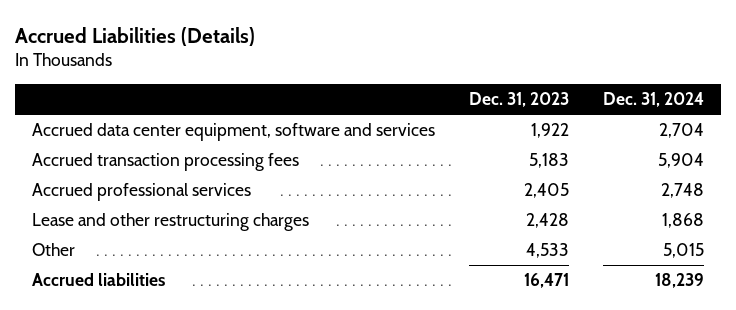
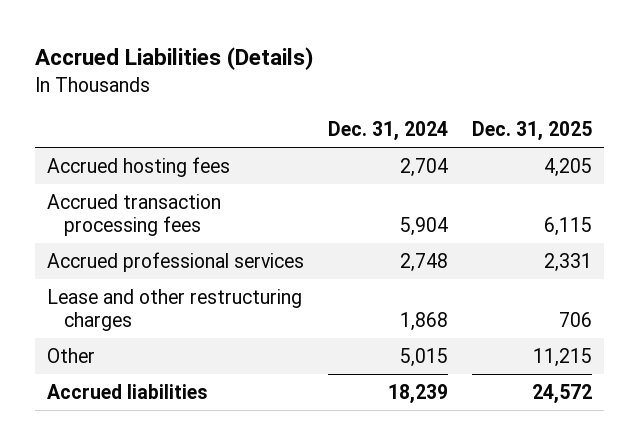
- | Dec. 31, 2023 | Dec. 31, 2024
+ | Dec. 31, 2024 | Dec. 31, 2025
- Accrued data center equipment, software and services | 1,922 | 2,704
+ Accrued hosting fees | 2,704 | 4,205

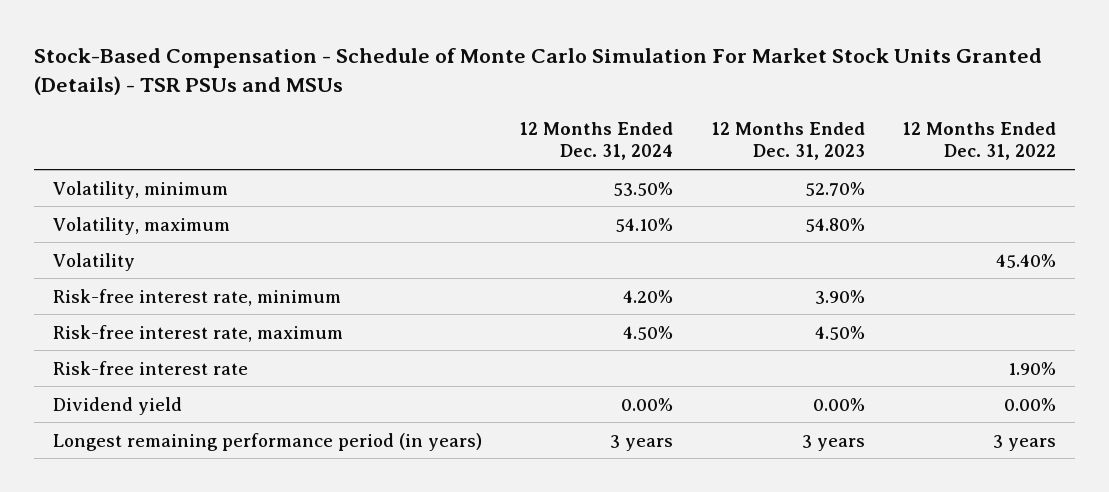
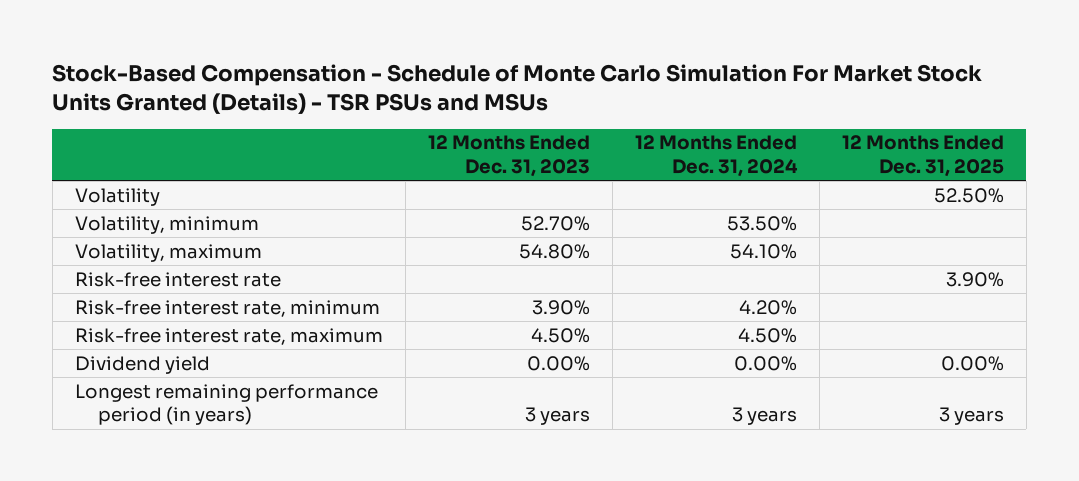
- | 12 Months Ended Dec. 31, 2024 | 12 Months Ended Dec. 31, 2023 | 12 Months Ended Dec. 31, 2022
+ | 12 Months Ended Dec. 31, 2023 | 12 Months Ended Dec. 31, 2024 | 12 Months Ended Dec. 31, 2025
moved up: Volatility | | | 52.50%
moved up: Risk-free interest rate | | | 3.90%

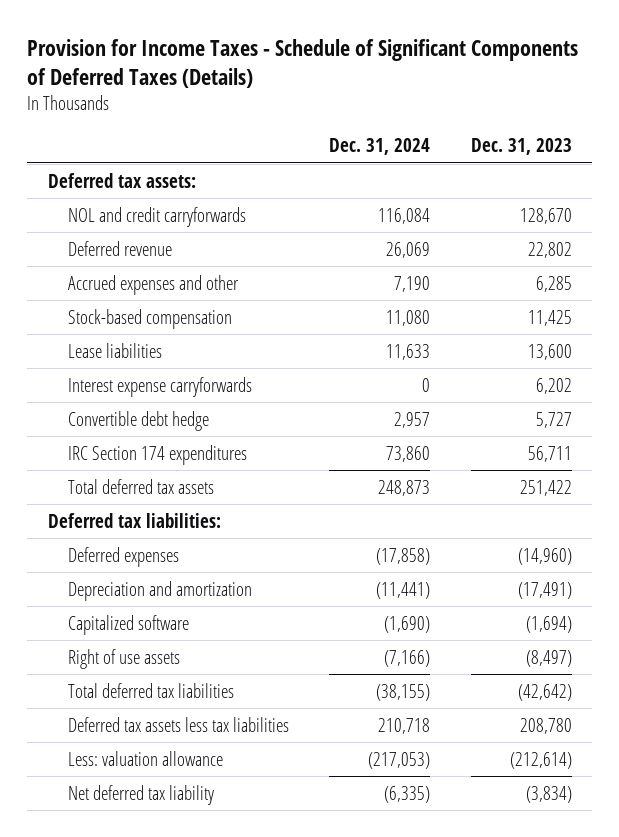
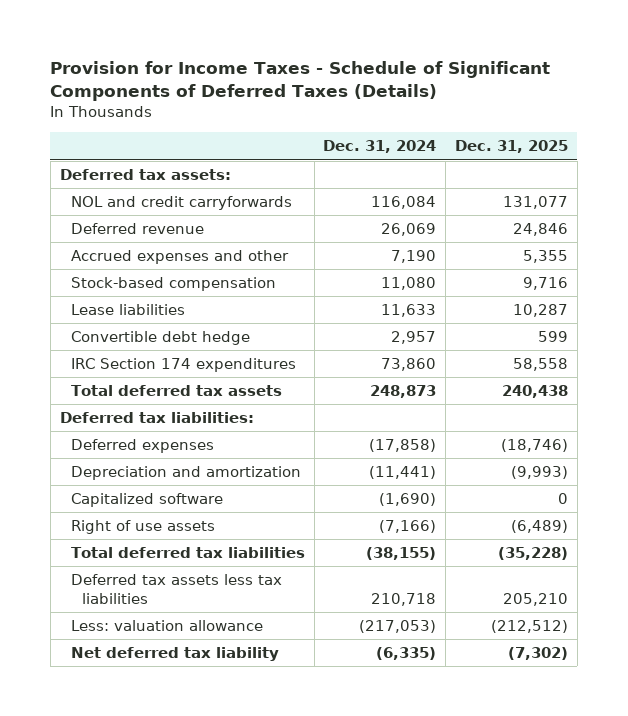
- | Dec. 31, 2024 | Dec. 31, 2023
+ | Dec. 31, 2024 | Dec. 31, 2025
- Interest expense carryforwards | 0 | 6,202

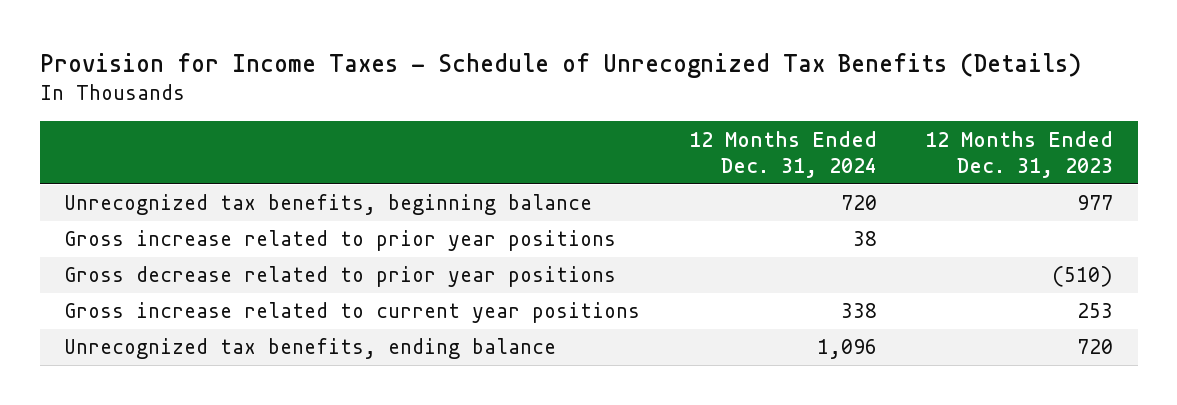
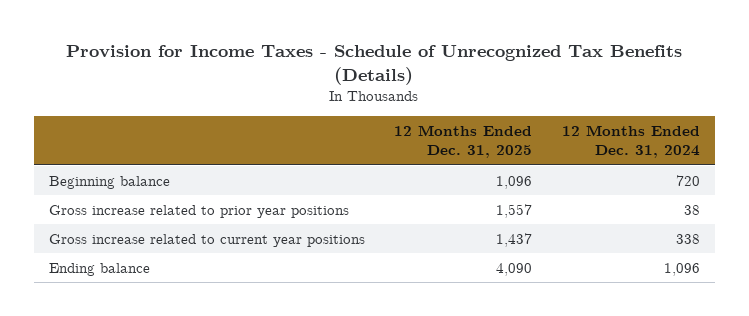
- | 12 Months Ended Dec. 31, 2024 | 12 Months Ended Dec. 31, 2023
+ | 12 Months Ended Dec. 31, 2025 | 12 Months Ended Dec. 31, 2024
- Unrecognized tax benefits, beginning balance | 720 | 977
+ Beginning balance | 1,096 | 720
- Gross decrease related to prior year positions | | (510)
- Unrecognized tax benefits, ending balance | 1,096 | 720
+ Ending balance | 4,090 | 1,096

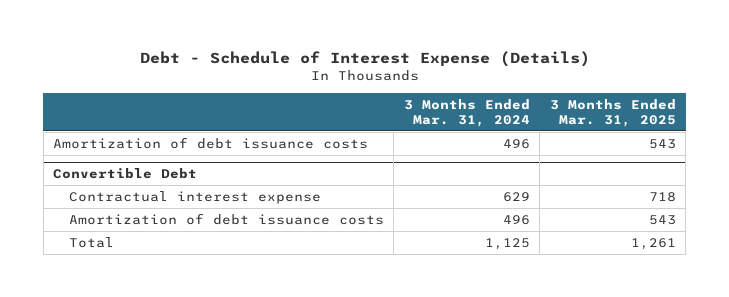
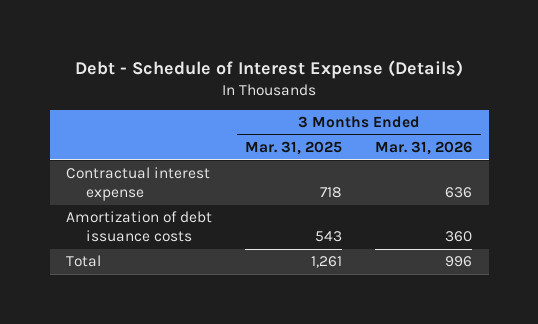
- | 3 Months Ended Mar. 31, 2024 | 3 Months Ended Mar. 31, 2025
+ | 3 Months Ended Mar. 31, 2025 | 3 Months Ended Mar. 31, 2026
- Amortization of debt issuance costs | 496 | 543
- Convertible Debt

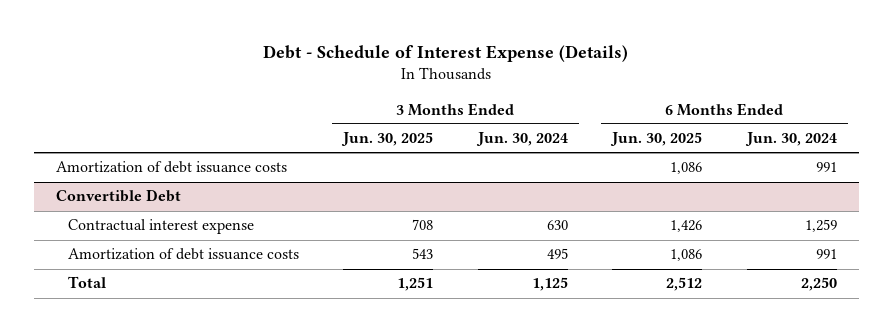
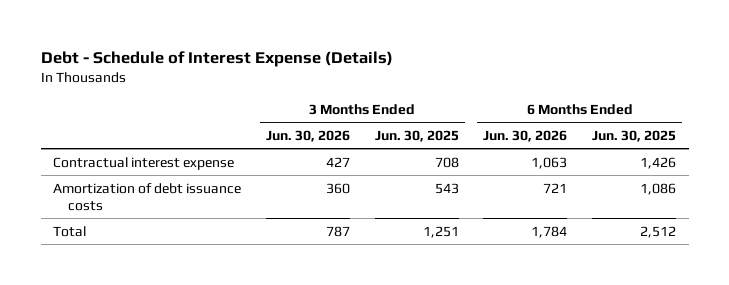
- | 3 Months Ended Jun. 30, 2025 | 3 Months Ended Jun. 30, 2024 | 6 Months Ended Jun. 30, 2025 | 6 Months Ended Jun. 30, 2024
+ | 3 Months Ended Jun. 30, 2026 | 3 Months Ended Jun. 30, 2025 | 6 Months Ended Jun. 30, 2026 | 6 Months Ended Jun. 30, 2025
- Amortization of debt issuance costs | | | 1,086 | 991
- Convertible Debt

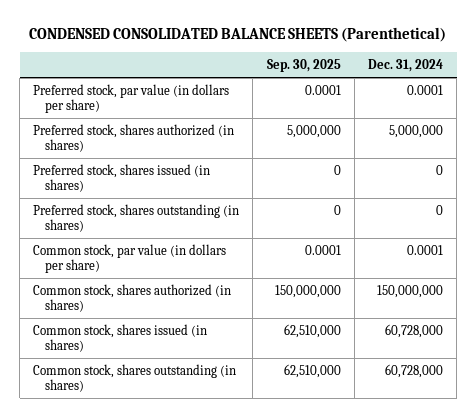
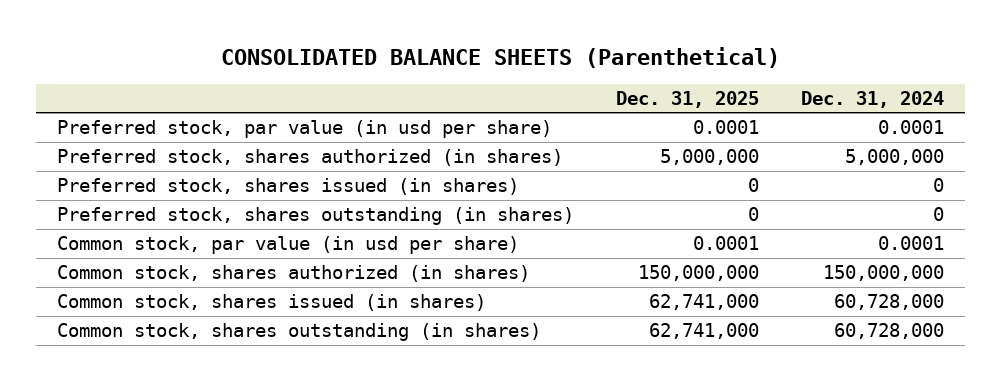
- CONDENSED CONSOLIDATED BALANCE SHEETS (Parenthetical)
+ CONSOLIDATED BALANCE SHEETS (Parenthetical)
- | Sep. 30, 2025 | Dec. 31, 2024
+ | Dec. 31, 2025 | Dec. 31, 2024
- Preferred stock, par value (in dollars per share) | 0.0001 | 0.0001
+ Preferred stock, par value (in usd per share) | 0.0001 | 0.0001
- Common stock, par value (in dollars per share) | 0.0001 | 0.0001
+ Common stock, par value (in usd per share) | 0.0001 | 0.0001

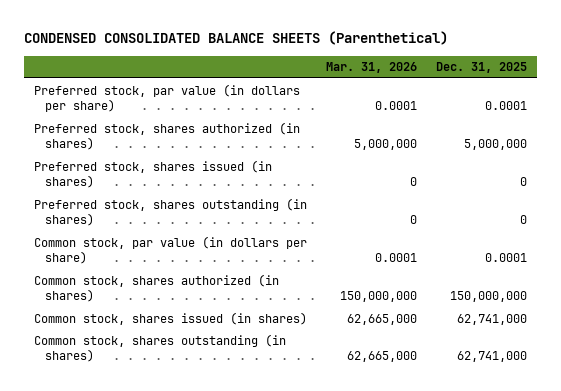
- CONSOLIDATED BALANCE SHEETS (Parenthetical)
+ CONDENSED CONSOLIDATED BALANCE SHEETS (Parenthetical)
- | Dec. 31, 2025 | Dec. 31, 2024
+ | Mar. 31, 2026 | Dec. 31, 2025
- Preferred stock, par value (in usd per share) | 0.0001 | 0.0001
+ Preferred stock, par value (in dollars per share) | 0.0001 | 0.0001
- Common stock, par value (in usd per share) | 0.0001 | 0.0001
+ Common stock, par value (in dollars per share) | 0.0001 | 0.0001

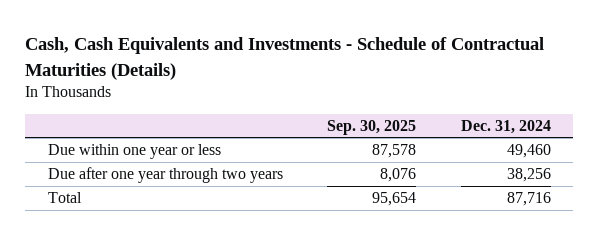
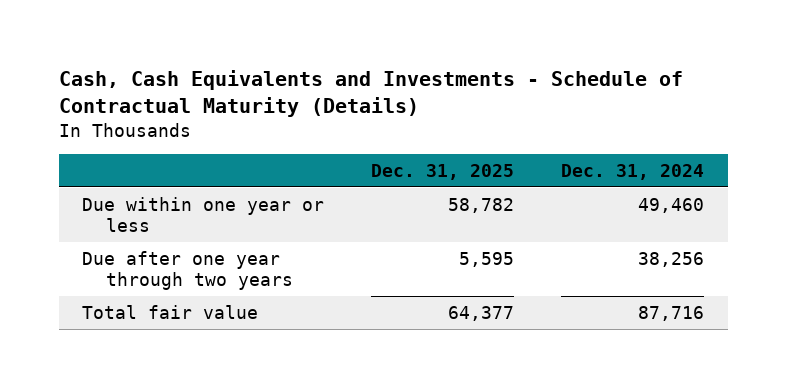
- Cash, Cash Equivalents and Investments - Schedule of Contractual Maturities (Details)
+ Cash, Cash Equivalents and Investments - Schedule of Contractual Maturity (Details)
- | Sep. 30, 2025 | Dec. 31, 2024
+ | Dec. 31, 2025 | Dec. 31, 2024
- Total | 95,654 | 87,716
+ Total fair value | 64,377 | 87,716

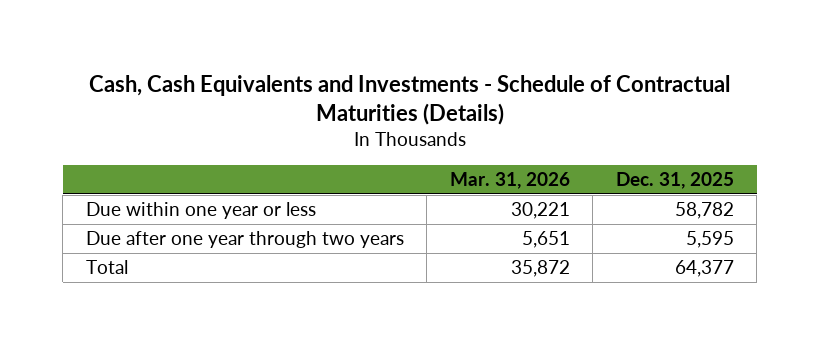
- Cash, Cash Equivalents and Investments - Schedule of Contractual Maturity (Details)
+ Cash, Cash Equivalents and Investments - Schedule of Contractual Maturities (Details)
- | Dec. 31, 2025 | Dec. 31, 2024
+ | Mar. 31, 2026 | Dec. 31, 2025
- Total fair value | 64,377 | 87,716
+ Total | 35,872 | 64,377

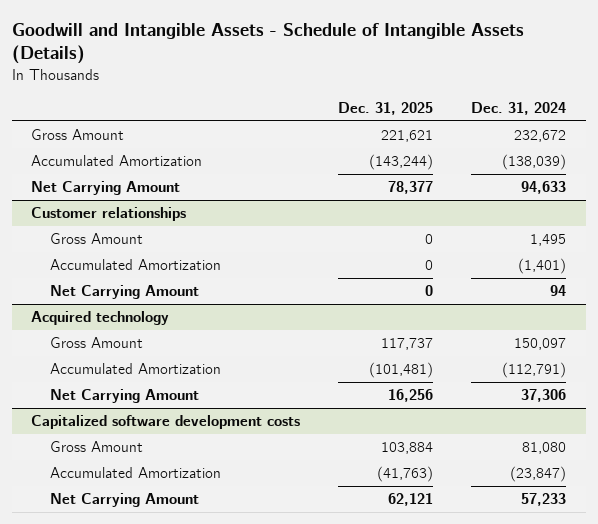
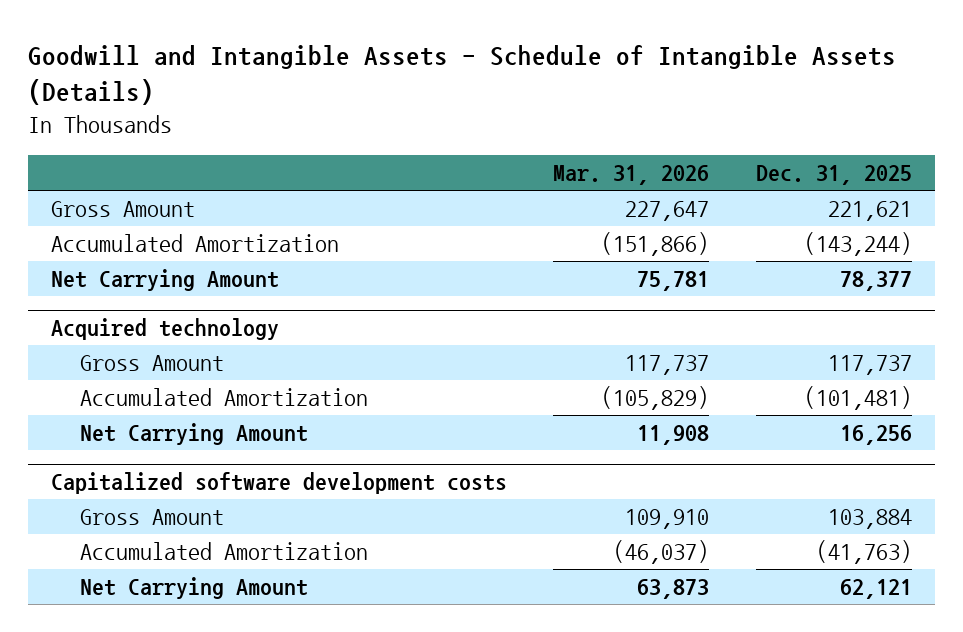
- | Dec. 31, 2025 | Dec. 31, 2024
+ | Mar. 31, 2026 | Dec. 31, 2025
- Customer relationships
- Gross Amount | 0 | 1,495
- Accumulated Amortization | 0 | (1,401)
- Net Carrying Amount | 0 | 94

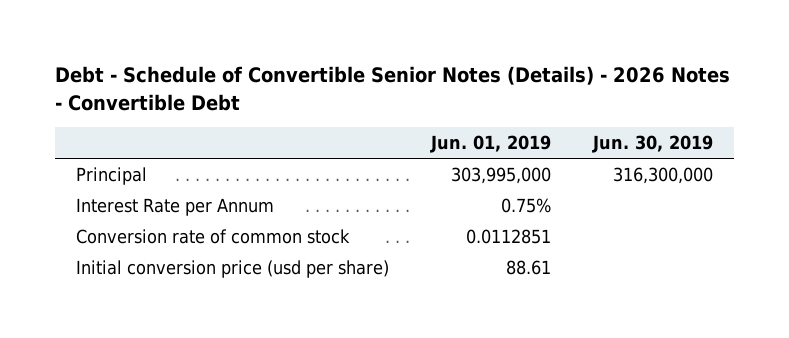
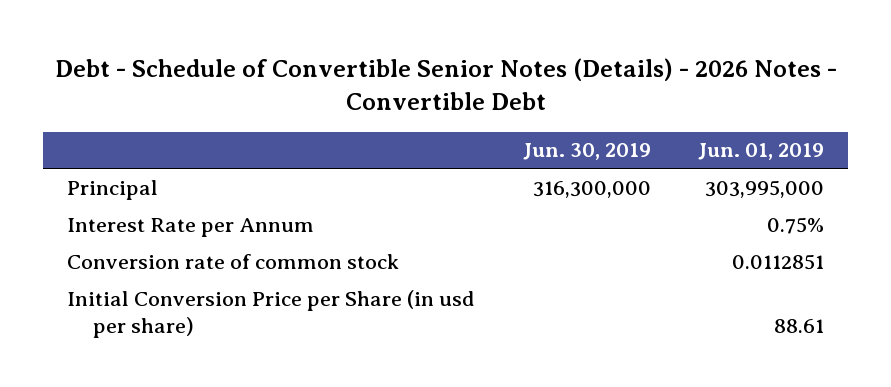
- | Jun. 01, 2019 | Jun. 30, 2019
+ | Jun. 30, 2019 | Jun. 01, 2019
- Initial conversion price (usd per share) | 88.61 |
+ Initial Conversion Price per Share (in usd per share) | | 88.61

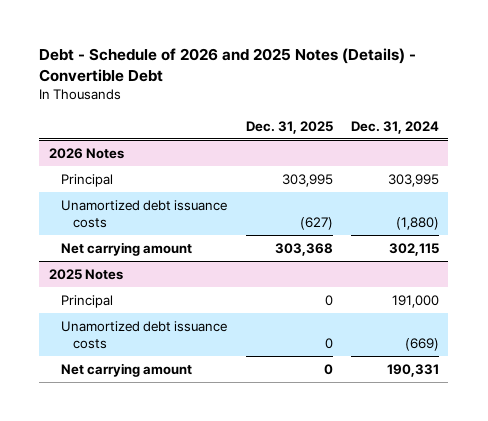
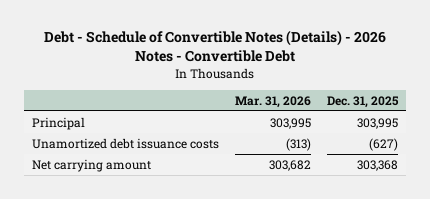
- Debt - Schedule of 2026 and 2025 Notes (Details) - Convertible Debt
+ Debt - Schedule of Convertible Notes (Details) - 2026 Notes - Convertible Debt
- | Dec. 31, 2025 | Dec. 31, 2024
+ | Mar. 31, 2026 | Dec. 31, 2025
- 2026 Notes
- 2025 Notes
- Principal | 0 | 191,000
- Unamortized debt issuance costs | 0 | (669)
- Net carrying amount | 0 | 190,331

